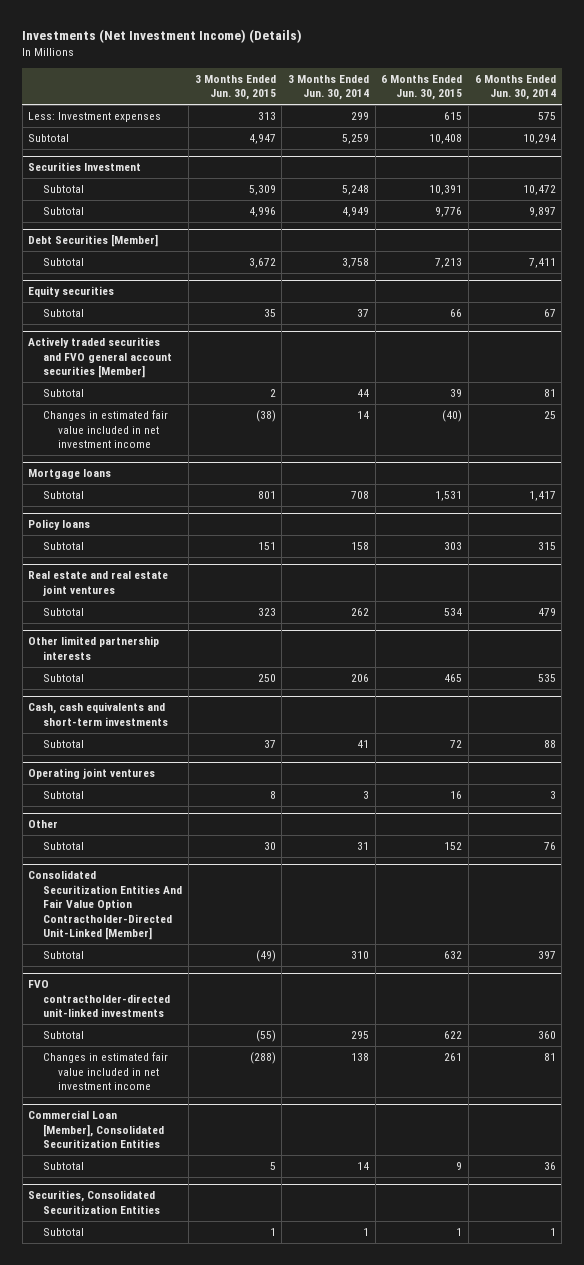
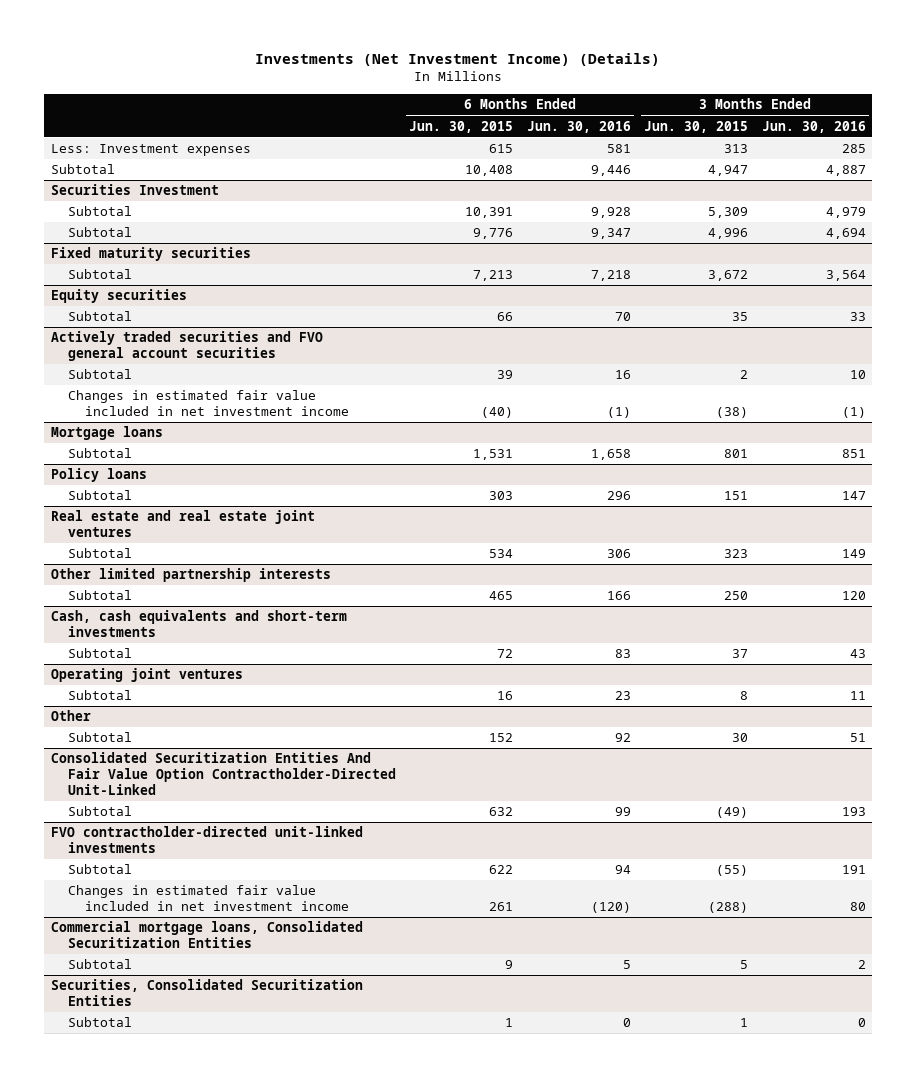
- | 3 Months Ended Jun. 30, 2015 | 3 Months Ended Jun. 30, 2014 | 6 Months Ended Jun. 30, 2015 | 6 Months Ended Jun. 30, 2014
+ | 6 Months Ended Jun. 30, 2015 | 6 Months Ended Jun. 30, 2016 | 3 Months Ended Jun. 30, 2015 | 3 Months Ended Jun. 30, 2016
- Debt Securities [Member]
+ Fixed maturity securities
- Actively traded securities and FVO general account securities [Member]
+ Actively traded securities and FVO general account securities
- Consolidated Securitization Entities And Fair Value Option Contractholder-Directed Unit-Linked [Member]
+ Consolidated Securitization Entities And Fair Value Option Contractholder-Directed Unit-Linked
- Commercial Loan [Member], Consolidated Securitization Entities
+ Commercial mortgage loans, Consolidated Securitization Entities

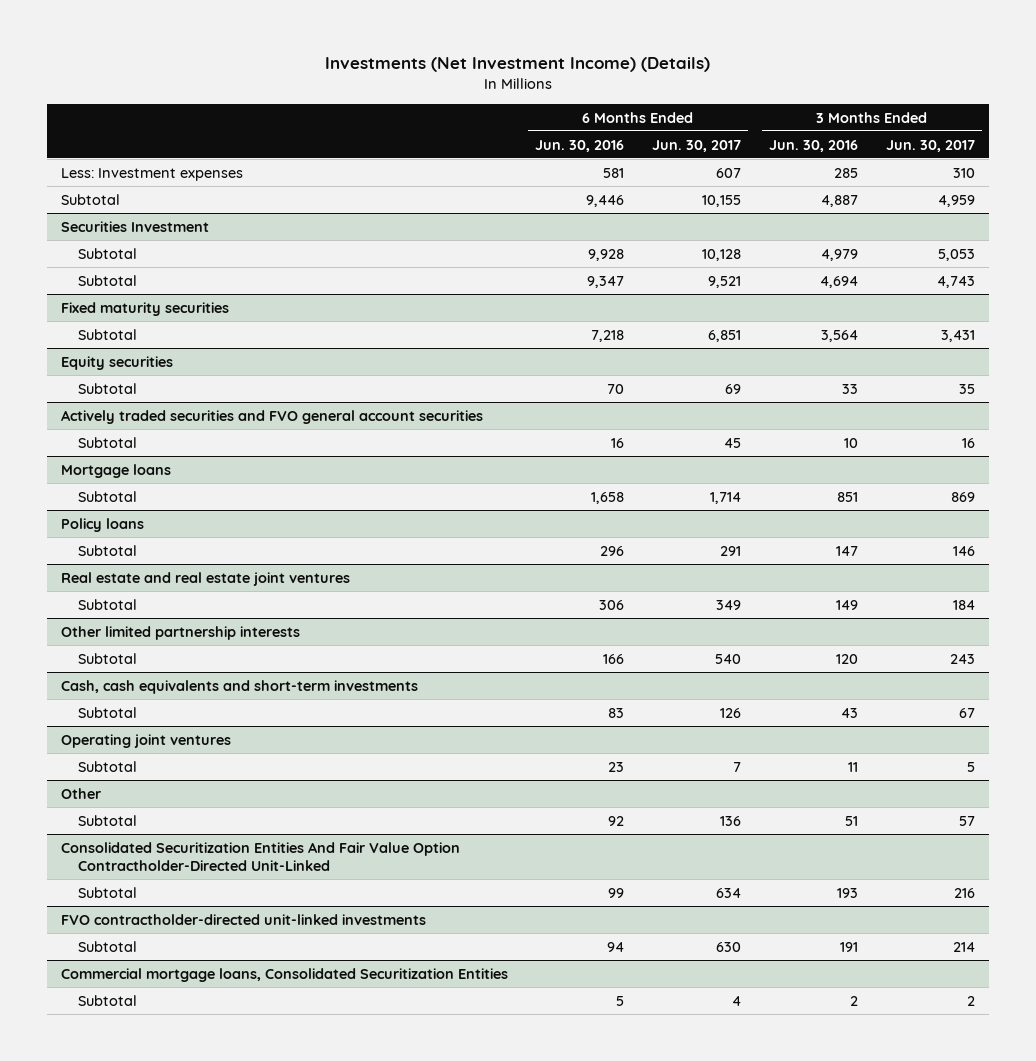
- | 6 Months Ended Jun. 30, 2015 | 6 Months Ended Jun. 30, 2016 | 3 Months Ended Jun. 30, 2015 | 3 Months Ended Jun. 30, 2016
+ | 6 Months Ended Jun. 30, 2016 | 6 Months Ended Jun. 30, 2017 | 3 Months Ended Jun. 30, 2016 | 3 Months Ended Jun. 30, 2017
@ Actively traded securities and FVO general account securities
- Changes in estimated fair value included in net investment income | (40) | (1) | (38) | (1)
@ FVO contractholder-directed unit-linked investments
- Changes in estimated fair value included in net investment income | 261 | (120) | (288) | 80
- Securities, Consolidated Securitization Entities
- Subtotal | 1 | 0 | 1 | 0

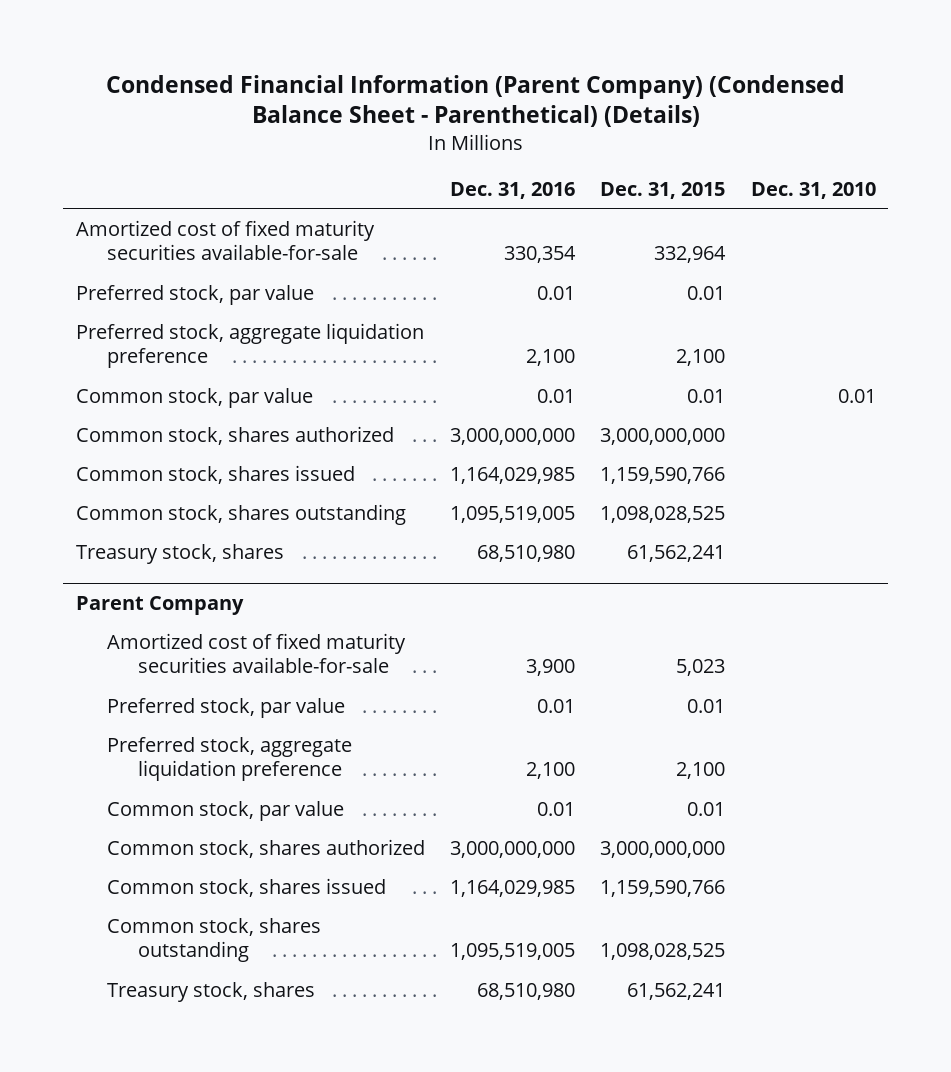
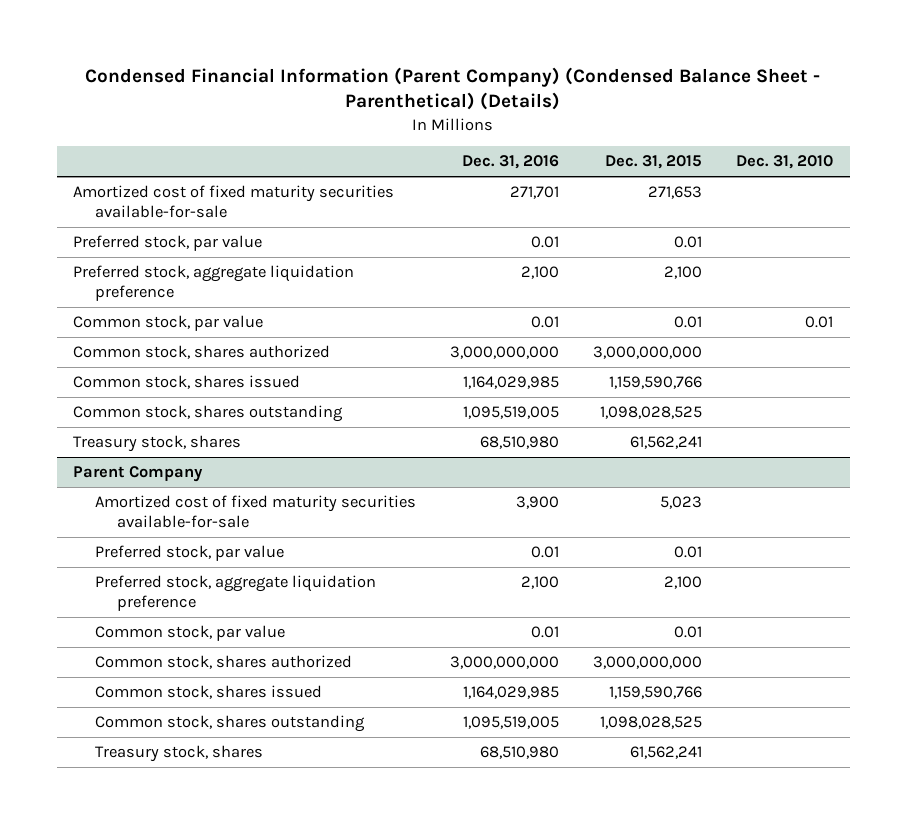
- Amortized cost of fixed maturity securities available-for-sale | 330,354 | 332,964 |
+ Amortized cost of fixed maturity securities available-for-sale | 271,701 | 271,653 |

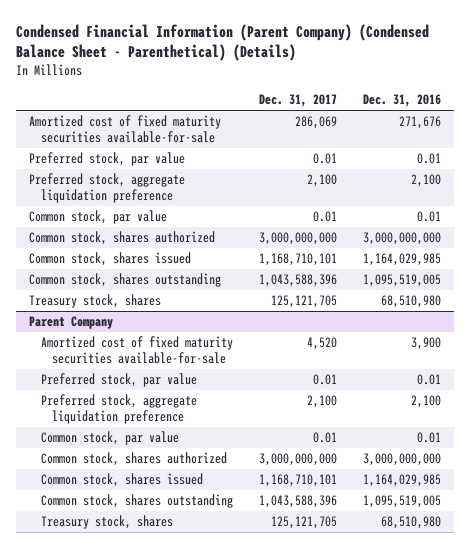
- | Dec. 31, 2016 | Dec. 31, 2015 | Dec. 31, 2010
+ | Dec. 31, 2017 | Dec. 31, 2016
- Amortized cost of fixed maturity securities available-for-sale | 271,701 | 271,653 |
+ Amortized cost of fixed maturity securities available-for-sale | 286,069 | 271,676

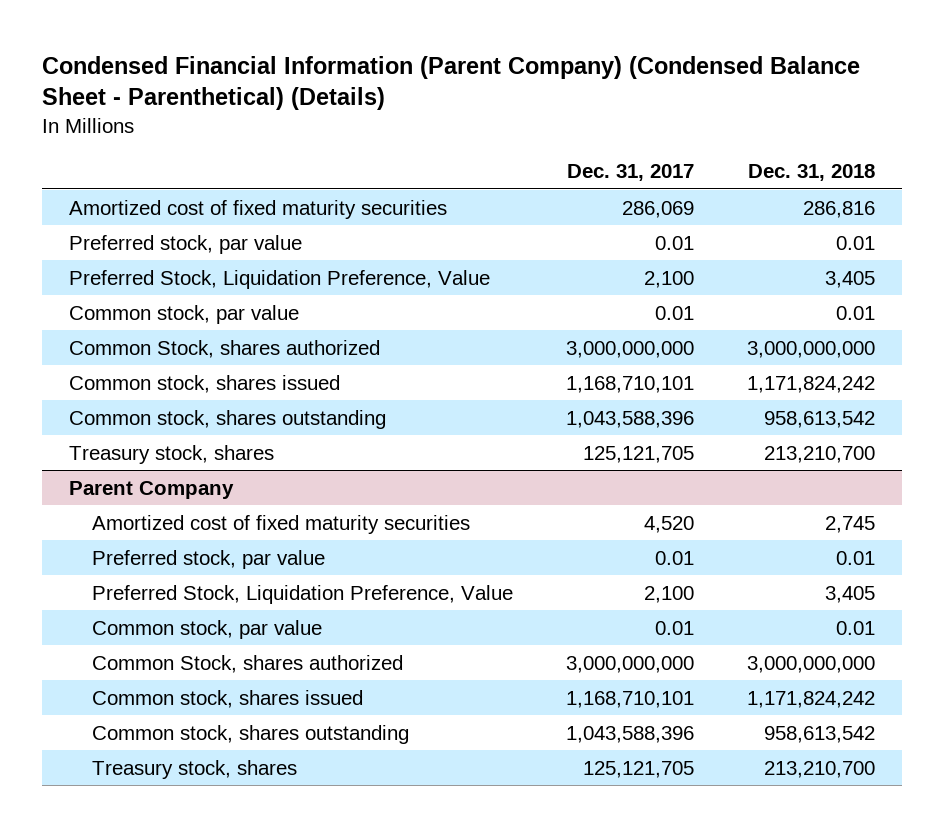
- | Dec. 31, 2017 | Dec. 31, 2016
+ | Dec. 31, 2017 | Dec. 31, 2018
- Amortized cost of fixed maturity securities available-for-sale | 286,069 | 271,676
+ Amortized cost of fixed maturity securities | 286,069 | 286,816
- Preferred stock, aggregate liquidation preference | 2,100 | 2,100
+ Preferred Stock, Liquidation Preference, Value | 2,100 | 3,405
- Common stock, shares authorized | 3,000,000,000 | 3,000,000,000
+ Common Stock, shares authorized | 3,000,000,000 | 3,000,000,000
@ Parent Company
- Amortized cost of fixed maturity securities available-for-sale | 4,520 | 3,900
+ Amortized cost of fixed maturity securities | 4,520 | 2,745
- Preferred stock, aggregate liquidation preference | 2,100 | 2,100
+ Preferred Stock, Liquidation Preference, Value | 2,100 | 3,405
- Common stock, shares authorized | 3,000,000,000 | 3,000,000,000
+ Common Stock, shares authorized | 3,000,000,000 | 3,000,000,000

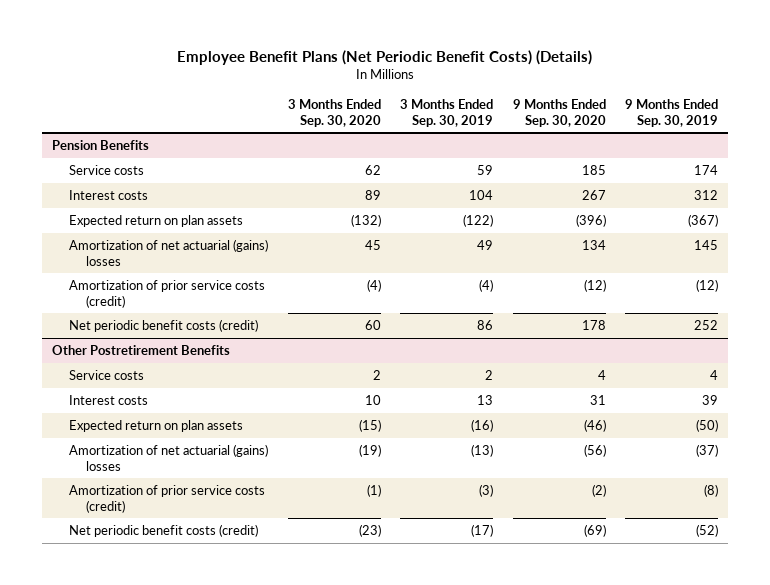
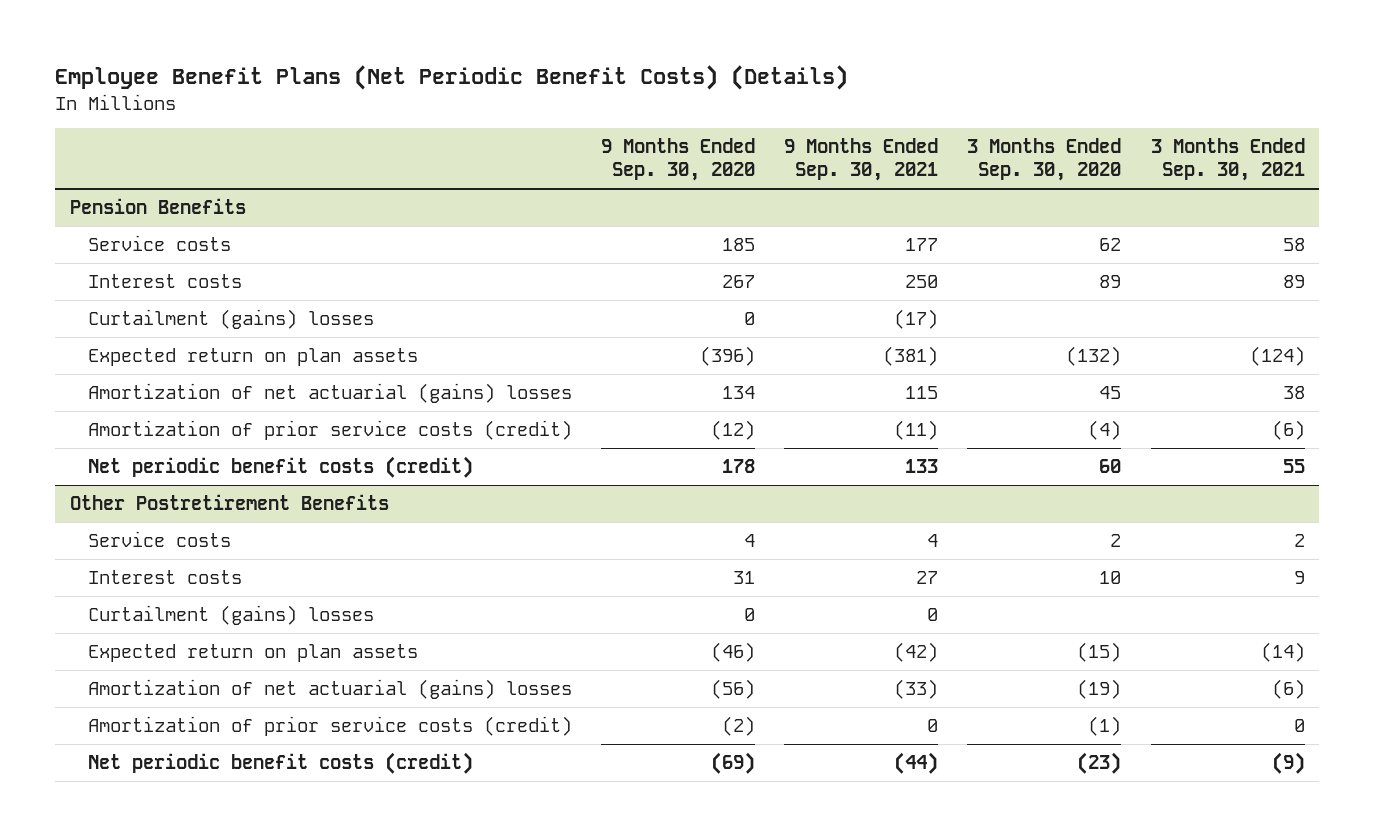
- | 3 Months Ended Sep. 30, 2020 | 3 Months Ended Sep. 30, 2019 | 9 Months Ended Sep. 30, 2020 | 9 Months Ended Sep. 30, 2019
+ | 9 Months Ended Sep. 30, 2020 | 9 Months Ended Sep. 30, 2021 | 3 Months Ended Sep. 30, 2020 | 3 Months Ended Sep. 30, 2021
@ Pension Benefits
+ Curtailment (gains) losses | 0 | (17) | |
@ Other Postretirement Benefits
+ Curtailment (gains) losses | 0 | 0 | |

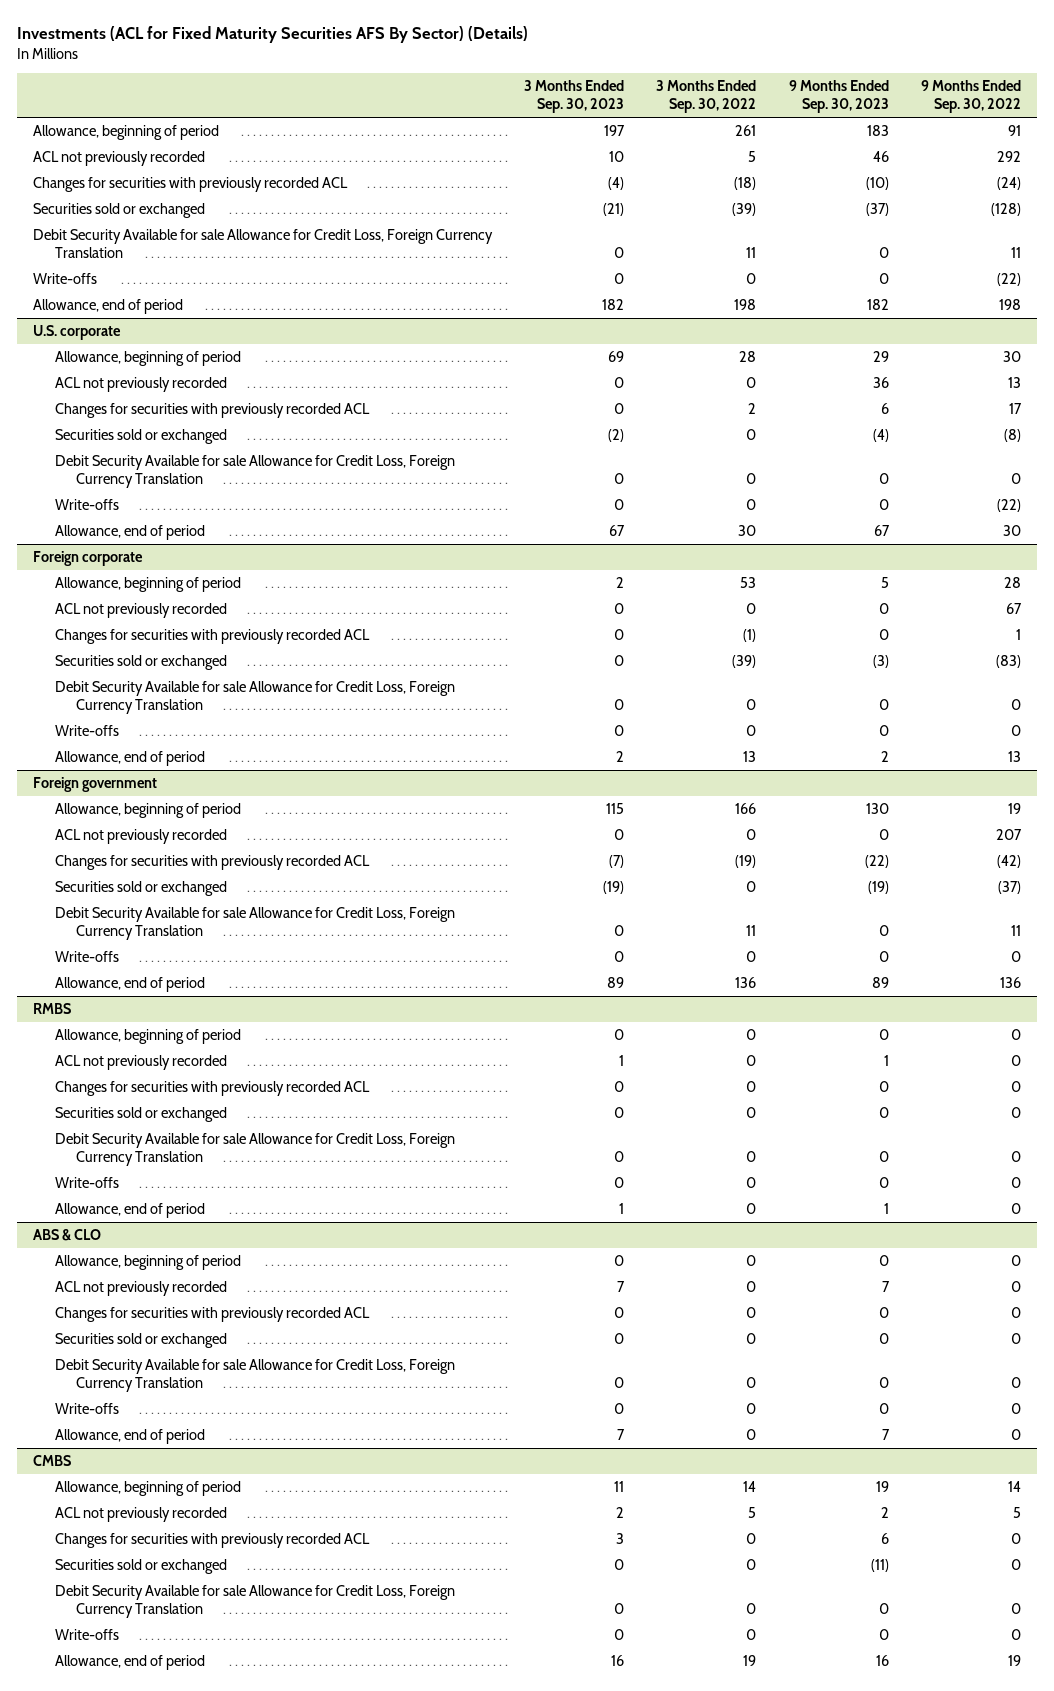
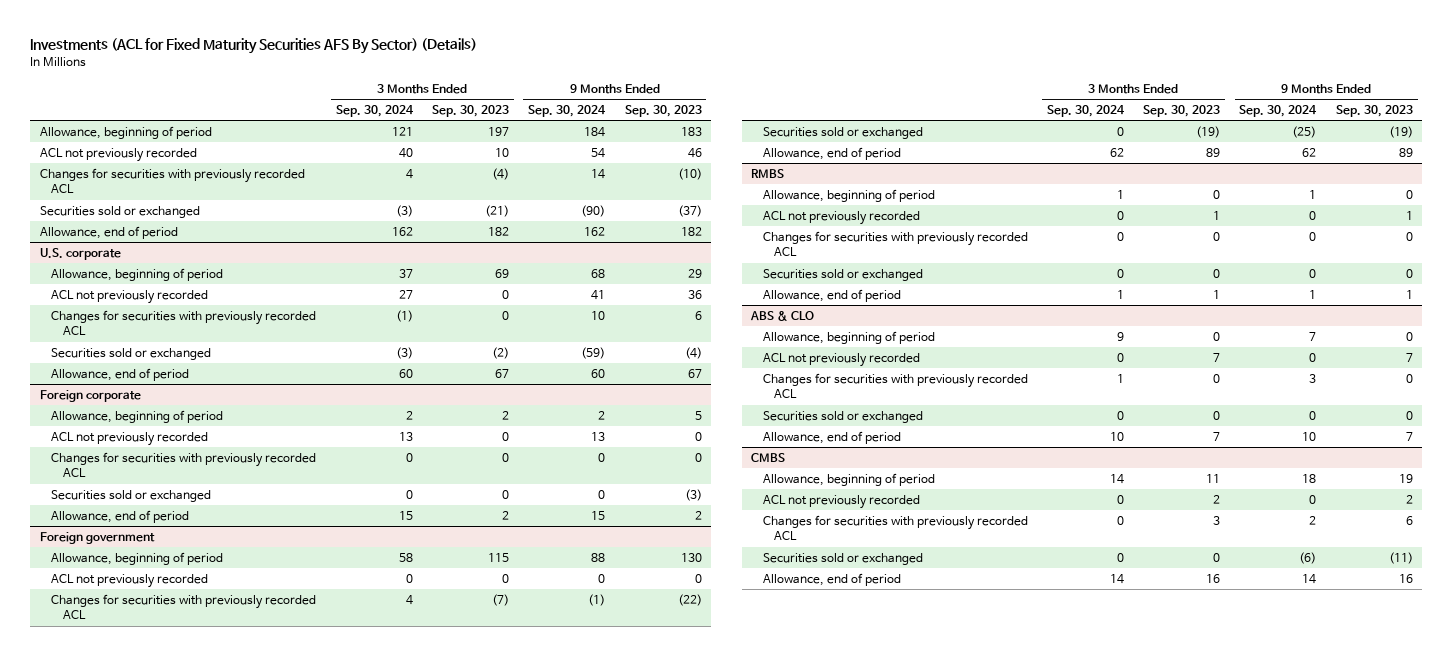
- | 3 Months Ended Sep. 30, 2023 | 3 Months Ended Sep. 30, 2022 | 9 Months Ended Sep. 30, 2023 | 9 Months Ended Sep. 30, 2022
+ | 3 Months Ended Sep. 30, 2024 | 3 Months Ended Sep. 30, 2023 | 9 Months Ended Sep. 30, 2024 | 9 Months Ended Sep. 30, 2023
- Debit Security Available for sale Allowance for Credit Loss, Foreign Currency Translation | 0 | 11 | 0 | 11
- Write-offs | 0 | 0 | 0 | (22)
@ U.S. corporate
- Debit Security Available for sale Allowance for Credit Loss, Foreign Currency Translation | 0 | 0 | 0 | 0
- Write-offs | 0 | 0 | 0 | (22)
@ Foreign corporate
- Debit Security Available for sale Allowance for Credit Loss, Foreign Currency Translation | 0 | 0 | 0 | 0
- Write-offs | 0 | 0 | 0 | 0
@ Foreign government
- Debit Security Available for sale Allowance for Credit Loss, Foreign Currency Translation | 0 | 11 | 0 | 11
- Write-offs | 0 | 0 | 0 | 0
@ RMBS
- Debit Security Available for sale Allowance for Credit Loss, Foreign Currency Translation | 0 | 0 | 0 | 0
- Write-offs | 0 | 0 | 0 | 0
@ ABS & CLO
- Debit Security Available for sale Allowance for Credit Loss, Foreign Currency Translation | 0 | 0 | 0 | 0
- Write-offs | 0 | 0 | 0 | 0
@ CMBS
- Debit Security Available for sale Allowance for Credit Loss, Foreign Currency Translation | 0 | 0 | 0 | 0
- Write-offs | 0 | 0 | 0 | 0

